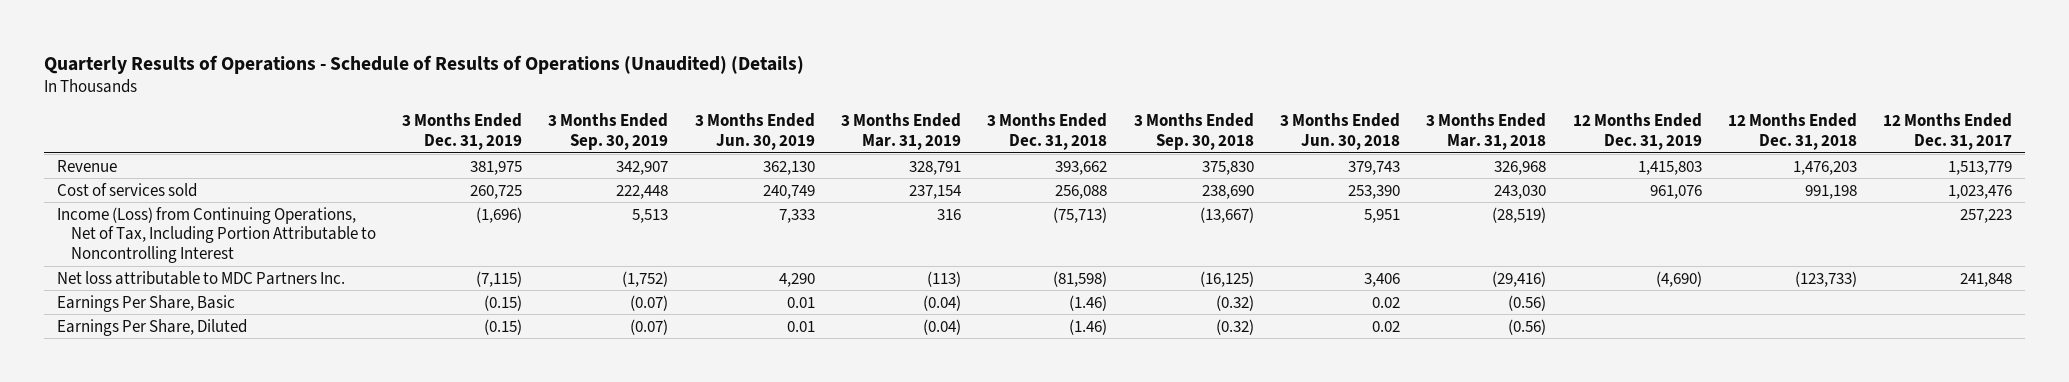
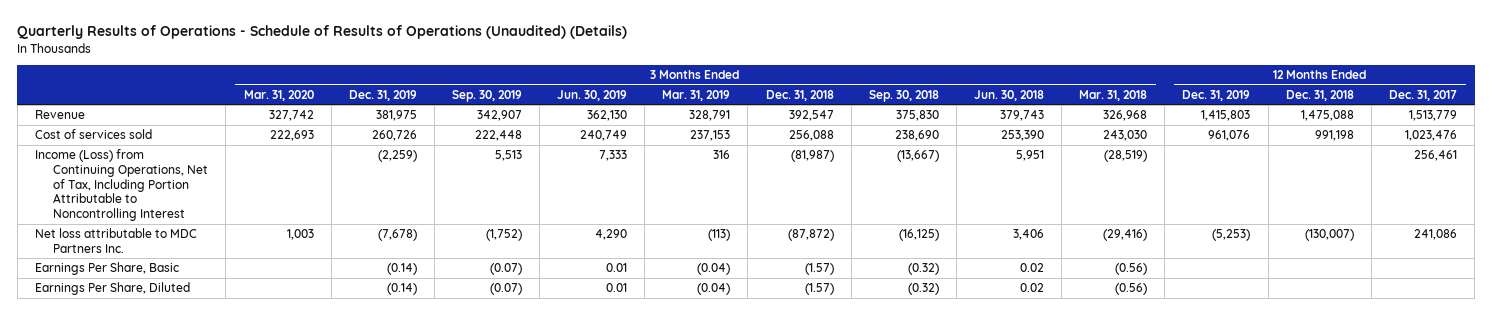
- | 3 Months Ended Dec. 31, 2019 | 3 Months Ended Sep. 30, 2019 | 3 Months Ended Jun. 30, 2019 | 3 Months Ended Mar. 31, 2019 | 3 Months Ended Dec. 31, 2018 | 3 Months Ended Sep. 30, 2018 | 3 Months Ended Jun. 30, 2018 | 3 Months Ended Mar. 31, 2018 | 12 Months Ended Dec. 31, 2019 | 12 Months Ended Dec. 31, 2018 | 12 Months Ended Dec. 31, 2017
+ | 3 Months Ended Mar. 31, 2020 | 3 Months Ended Dec. 31, 2019 | 3 Months Ended Sep. 30, 2019 | 3 Months Ended Jun. 30, 2019 | 3 Months Ended Mar. 31, 2019 | 3 Months Ended Dec. 31, 2018 | 3 Months Ended Sep. 30, 2018 | 3 Months Ended Jun. 30, 2018 | 3 Months Ended Mar. 31, 2018 | 12 Months Ended Dec. 31, 2019 | 12 Months Ended Dec. 31, 2018 | 12 Months Ended Dec. 31, 2017
- Revenue | 381,975 | 342,907 | 362,130 | 328,791 | 393,662 | 375,830 | 379,743 | 326,968 | 1,415,803 | 1,476,203 | 1,513,779
- Cost of services sold | 260,725 | 222,448 | 240,749 | 237,154 | 256,088 | 238,690 | 253,390 | 243,030 | 961,076 | 991,198 | 1,023,476
- Income (Loss) from Continuing Operations, Net of Tax, Including Portion Attributable to Noncontrolling Interest | (1,696) | 5,513 | 7,333 | 316 | (75,713) | (13,667) | 5,951 | (28,519) | | | 257,223
- Net loss attributable to MDC Partners Inc. | (7,115) | (1,752) | 4,290 | (113) | (81,598) | (16,125) | 3,406 | (29,416) | (4,690) | (123,733) | 241,848
- Earnings Per Share, Basic | (0.15) | (0.07) | 0.01 | (0.04) | (1.46) | (0.32) | 0.02 | (0.56) | | |
- Earnings Per Share, Diluted | (0.15) | (0.07) | 0.01 | (0.04) | (1.46) | (0.32) | 0.02 | (0.56) | | |
+ Revenue | 327,742 | 381,975 | 342,907 | 362,130 | 328,791 | 392,547 | 375,830 | 379,743 | 326,968 | 1,415,803 | 1,475,088 | 1,513,779
+ Cost of services sold | 222,693 | 260,726 | 222,448 | 240,749 | 237,153 | 256,088 | 238,690 | 253,390 | 243,030 | 961,076 | 991,198 | 1,023,476
+ Income (Loss) from Continuing Operations, Net of Tax, Including Portion Attributable to Noncontrolling Interest | | (2,259) | 5,513 | 7,333 | 316 | (81,987) | (13,667) | 5,951 | (28,519) | | | 256,461
+ Net loss attributable to MDC Partners Inc. | 1,003 | (7,678) | (1,752) | 4,290 | (113) | (87,872) | (16,125) | 3,406 | (29,416) | (5,253) | (130,007) | 241,086
+ Earnings Per Share, Basic | | (0.14) | (0.07) | 0.01 | (0.04) | (1.57) | (0.32) | 0.02 | (0.56) | | |
+ Earnings Per Share, Diluted | | (0.14) | (0.07) | 0.01 | (0.04) | (1.57) | (0.32) | 0.02 | (0.56) | | |

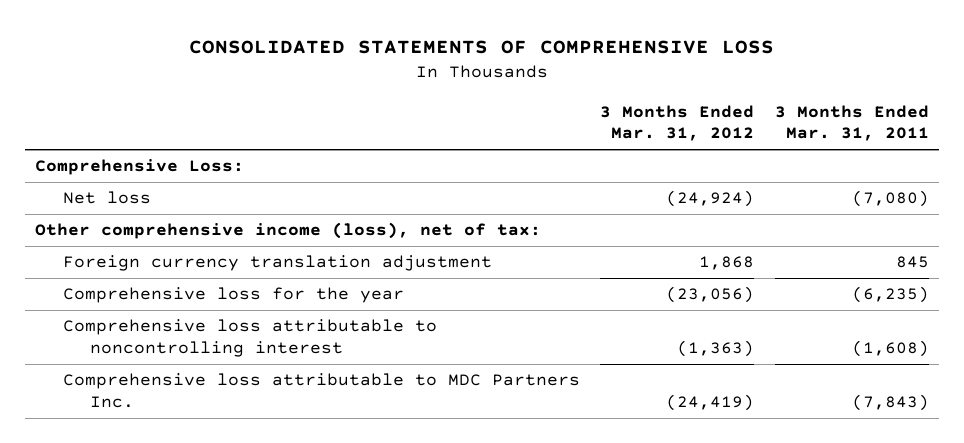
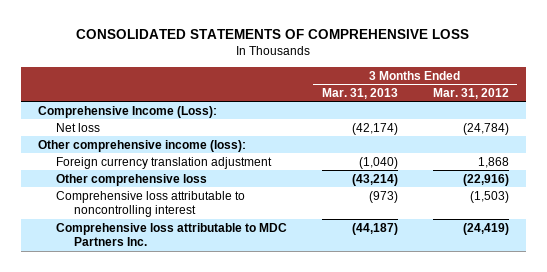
- | 3 Months Ended Mar. 31, 2012 | 3 Months Ended Mar. 31, 2011
+ | 3 Months Ended Mar. 31, 2013 | 3 Months Ended Mar. 31, 2012
- Comprehensive Loss:
- Net loss | (24,924) | (7,080)
- Other comprehensive income (loss), net of tax:
+ Comprehensive Income (Loss):
+ Net loss | (42,174) | (24,784)
+ Other comprehensive income (loss):
- Comprehensive loss for the year | (23,056) | (6,235)
- Comprehensive loss attributable to noncontrolling interest | (1,363) | (1,608)
+ Other comprehensive loss | (43,214) | (22,916)
+ Comprehensive loss attributable to noncontrolling interest | (973) | (1,503)

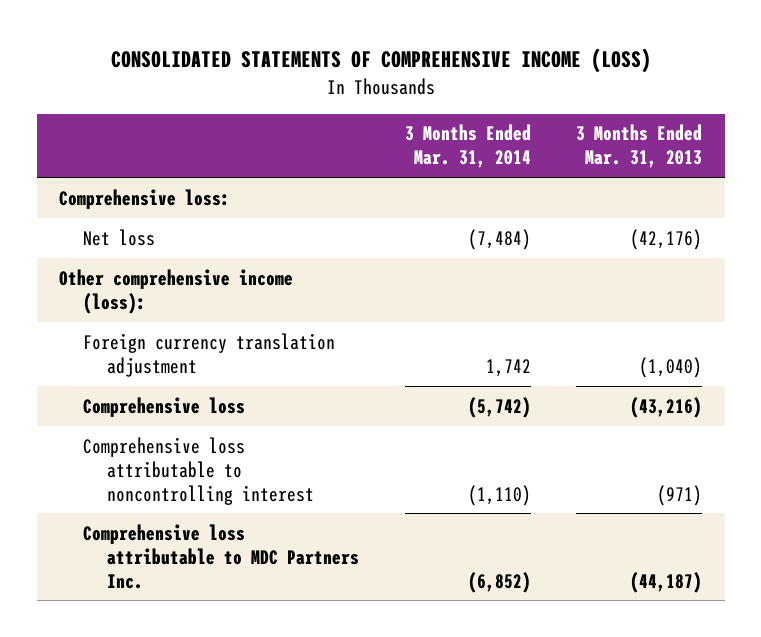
- CONSOLIDATED STATEMENTS OF COMPREHENSIVE LOSS
+ CONSOLIDATED STATEMENTS OF COMPREHENSIVE INCOME (LOSS)
- | 3 Months Ended Mar. 31, 2013 | 3 Months Ended Mar. 31, 2012
+ | 3 Months Ended Mar. 31, 2014 | 3 Months Ended Mar. 31, 2013
- Comprehensive Income (Loss):
- Net loss | (42,174) | (24,784)
+ Comprehensive loss:
+ Net loss | (7,484) | (42,176)
- Other comprehensive loss | (43,214) | (22,916)
- Comprehensive loss attributable to noncontrolling interest | (973) | (1,503)
+ Comprehensive loss | (5,742) | (43,216)
+ Comprehensive loss attributable to noncontrolling interest | (1,110) | (971)

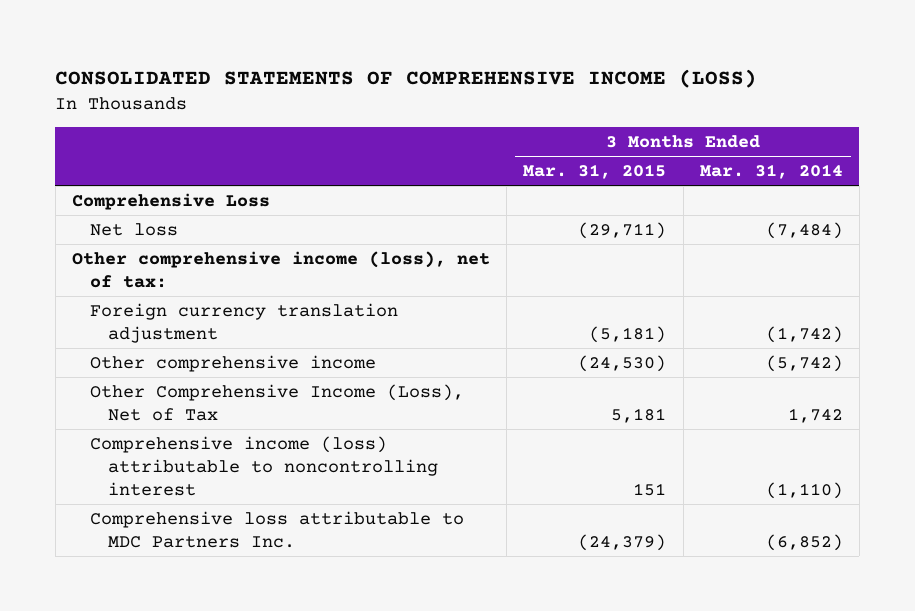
- | 3 Months Ended Mar. 31, 2014 | 3 Months Ended Mar. 31, 2013
+ | 3 Months Ended Mar. 31, 2015 | 3 Months Ended Mar. 31, 2014
- Comprehensive loss:
+ Comprehensive Loss
- Other comprehensive income (loss):
- Foreign currency translation adjustment | 1,742 | (1,040)
- Comprehensive loss | (5,742) | (43,216)
- Comprehensive loss attributable to noncontrolling interest | (1,110) | (971)
+ Other comprehensive income (loss), net of tax:
+ Foreign currency translation adjustment | (5,181) | (1,742)
+ Other comprehensive income | (24,530) | (5,742)
+ Other Comprehensive Income (Loss), Net of Tax | 5,181 | 1,742
+ Comprehensive income (loss) attributable to noncontrolling interest | 151 | (1,110)

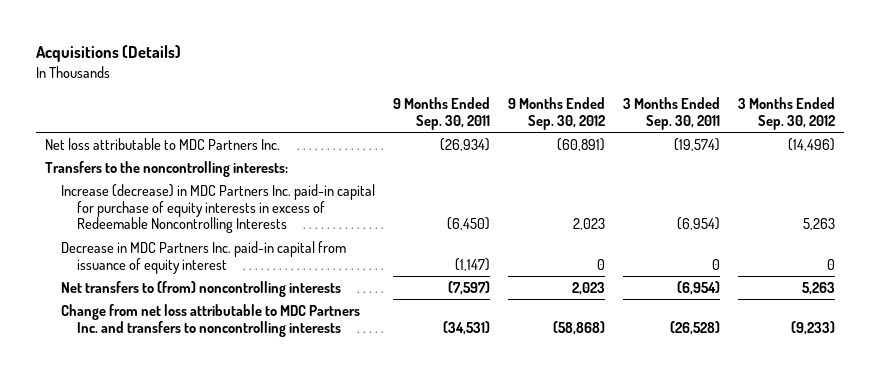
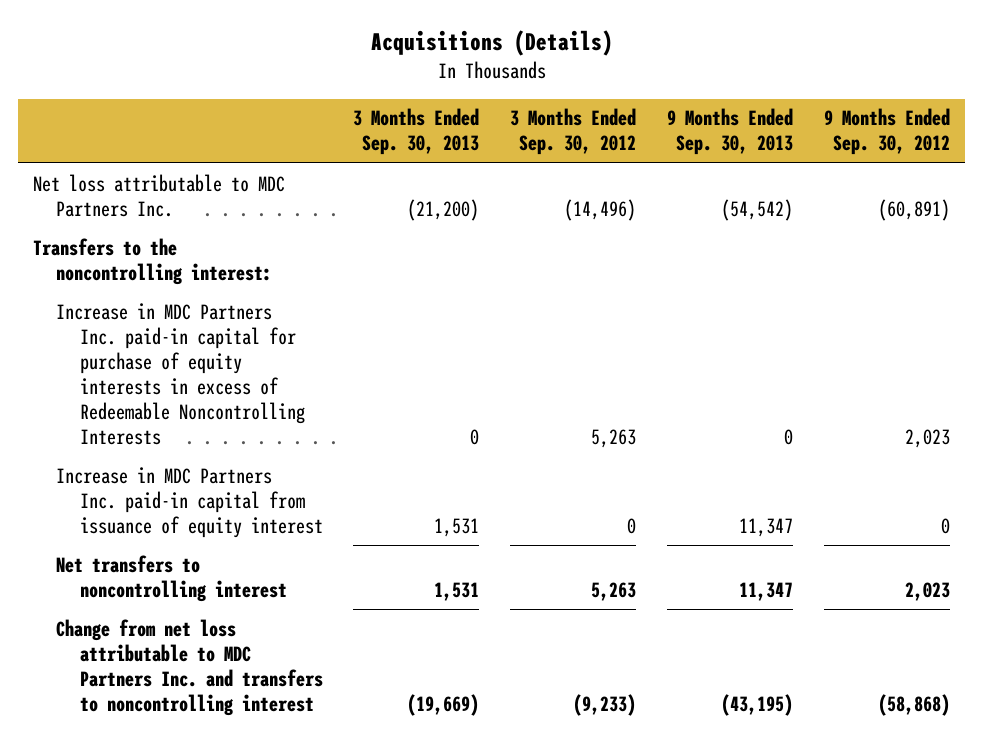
- | 9 Months Ended Sep. 30, 2011 | 9 Months Ended Sep. 30, 2012 | 3 Months Ended Sep. 30, 2011 | 3 Months Ended Sep. 30, 2012
+ | 3 Months Ended Sep. 30, 2013 | 3 Months Ended Sep. 30, 2012 | 9 Months Ended Sep. 30, 2013 | 9 Months Ended Sep. 30, 2012
- Transfers to the noncontrolling interests:
- Increase (decrease) in MDC Partners Inc. paid-in capital for purchase of equity interests in excess of Redeemable Noncontrolling Interests | (6,450) | 2,023 | (6,954) | 5,263
- Decrease in MDC Partners Inc. paid-in capital from issuance of equity interest | (1,147) | 0 | 0 | 0
- Net transfers to (from) noncontrolling interests | (7,597) | 2,023 | (6,954) | 5,263
- Change from net loss attributable to MDC Partners Inc. and transfers to noncontrolling interests | (34,531) | (58,868) | (26,528) | (9,233)
+ Transfers to the noncontrolling interest:
+ Increase in MDC Partners Inc. paid-in capital for purchase of equity interests in excess of Redeemable Noncontrolling Interests | 0 | 5,263 | 0 | 2,023
+ Increase in MDC Partners Inc. paid-in capital from issuance of equity interest | 1,531 | 0 | 11,347 | 0
+ Net transfers to noncontrolling interest | 1,531 | 5,263 | 11,347 | 2,023
+ Change from net loss attributable to MDC Partners Inc. and transfers to noncontrolling interest | (19,669) | (9,233) | (43,195) | (58,868)

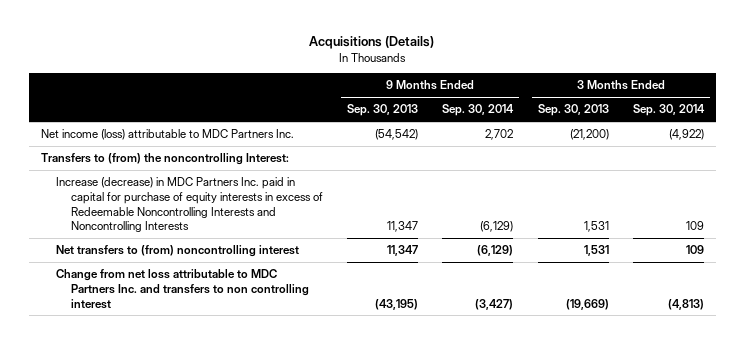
- | 3 Months Ended Sep. 30, 2013 | 3 Months Ended Sep. 30, 2012 | 9 Months Ended Sep. 30, 2013 | 9 Months Ended Sep. 30, 2012
+ | 9 Months Ended Sep. 30, 2013 | 9 Months Ended Sep. 30, 2014 | 3 Months Ended Sep. 30, 2013 | 3 Months Ended Sep. 30, 2014
- Net loss attributable to MDC Partners Inc. | (21,200) | (14,496) | (54,542) | (60,891)
- Transfers to the noncontrolling interest:
- Increase in MDC Partners Inc. paid-in capital for purchase of equity interests in excess of Redeemable Noncontrolling Interests | 0 | 5,263 | 0 | 2,023
- Increase in MDC Partners Inc. paid-in capital from issuance of equity interest | 1,531 | 0 | 11,347 | 0
- Net transfers to noncontrolling interest | 1,531 | 5,263 | 11,347 | 2,023
- Change from net loss attributable to MDC Partners Inc. and transfers to noncontrolling interest | (19,669) | (9,233) | (43,195) | (58,868)
+ Net income (loss) attributable to MDC Partners Inc. | (54,542) | 2,702 | (21,200) | (4,922)
+ Transfers to (from) the noncontrolling Interest:
+ Increase (decrease) in MDC Partners Inc. paid in capital for purchase of equity interests in excess of Redeemable Noncontrolling Interests and Noncontrolling Interests | 11,347 | (6,129) | 1,531 | 109
+ Net transfers to (from) noncontrolling interest | 11,347 | (6,129) | 1,531 | 109
+ Change from net loss attributable to MDC Partners Inc. and transfers to non controlling interest | (43,195) | (3,427) | (19,669) | (4,813)

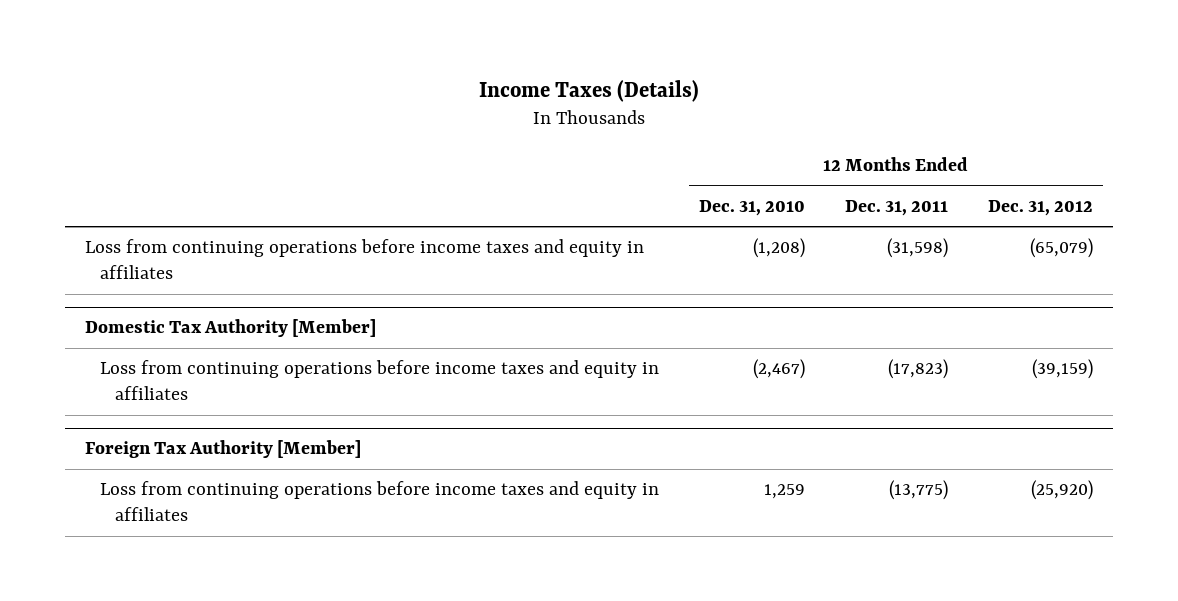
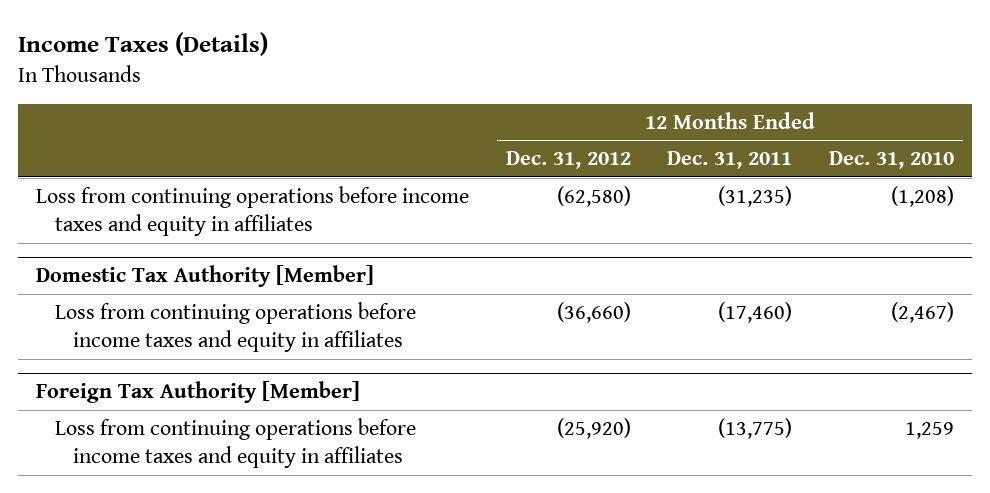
- | 12 Months Ended Dec. 31, 2010 | 12 Months Ended Dec. 31, 2011 | 12 Months Ended Dec. 31, 2012
+ | 12 Months Ended Dec. 31, 2012 | 12 Months Ended Dec. 31, 2011 | 12 Months Ended Dec. 31, 2010
- Loss from continuing operations before income taxes and equity in affiliates | (1,208) | (31,598) | (65,079)
+ Loss from continuing operations before income taxes and equity in affiliates | (62,580) | (31,235) | (1,208)
@ Domestic Tax Authority [Member]
- Loss from continuing operations before income taxes and equity in affiliates | (2,467) | (17,823) | (39,159)
+ Loss from continuing operations before income taxes and equity in affiliates | (36,660) | (17,460) | (2,467)

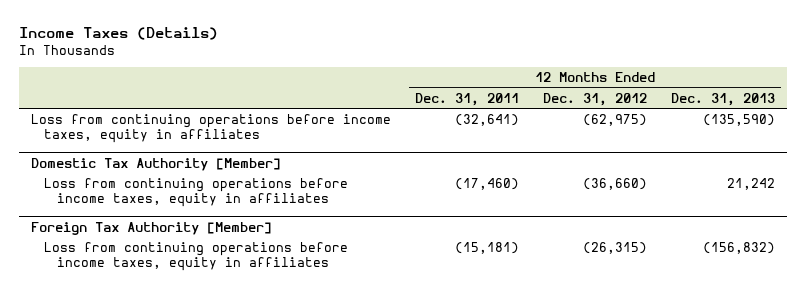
- | 12 Months Ended Dec. 31, 2012 | 12 Months Ended Dec. 31, 2011 | 12 Months Ended Dec. 31, 2010
+ | 12 Months Ended Dec. 31, 2011 | 12 Months Ended Dec. 31, 2012 | 12 Months Ended Dec. 31, 2013
- Loss from continuing operations before income taxes and equity in affiliates | (62,580) | (31,235) | (1,208)
+ Loss from continuing operations before income taxes, equity in affiliates | (32,641) | (62,975) | (135,590)
@ Domestic Tax Authority [Member]
- Loss from continuing operations before income taxes and equity in affiliates | (36,660) | (17,460) | (2,467)
+ Loss from continuing operations before income taxes, equity in affiliates | (17,460) | (36,660) | 21,242
@ Foreign Tax Authority [Member]
- Loss from continuing operations before income taxes and equity in affiliates | (25,920) | (13,775) | 1,259
+ Loss from continuing operations before income taxes, equity in affiliates | (15,181) | (26,315) | (156,832)

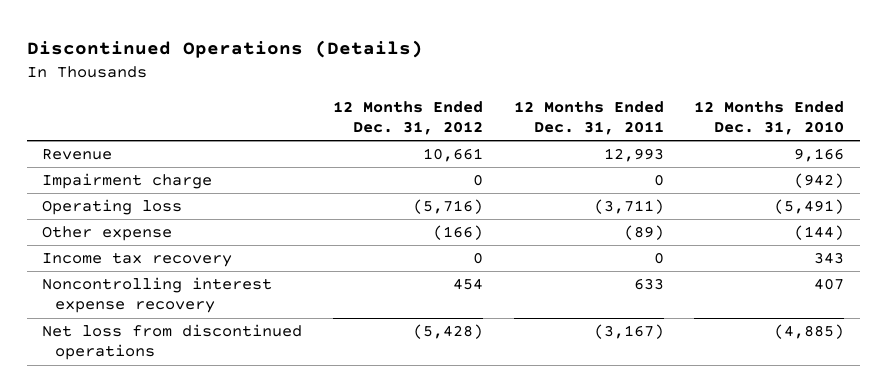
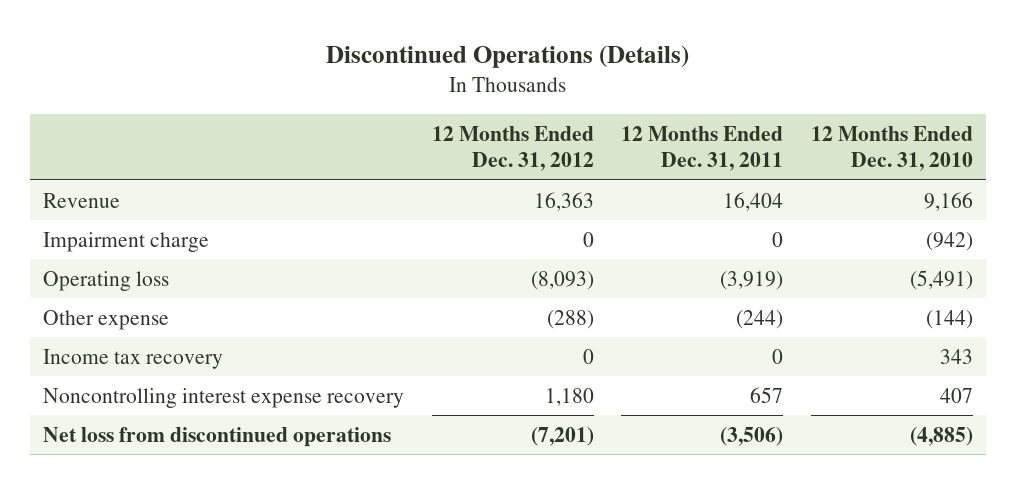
- Revenue | 10,661 | 12,993 | 9,166
+ Revenue | 16,363 | 16,404 | 9,166
- Operating loss | (5,716) | (3,711) | (5,491)
- Other expense | (166) | (89) | (144)
+ Operating loss | (8,093) | (3,919) | (5,491)
+ Other expense | (288) | (244) | (144)
- Noncontrolling interest expense recovery | 454 | 633 | 407
- Net loss from discontinued operations | (5,428) | (3,167) | (4,885)
+ Noncontrolling interest expense recovery | 1,180 | 657 | 407
+ Net loss from discontinued operations | (7,201) | (3,506) | (4,885)

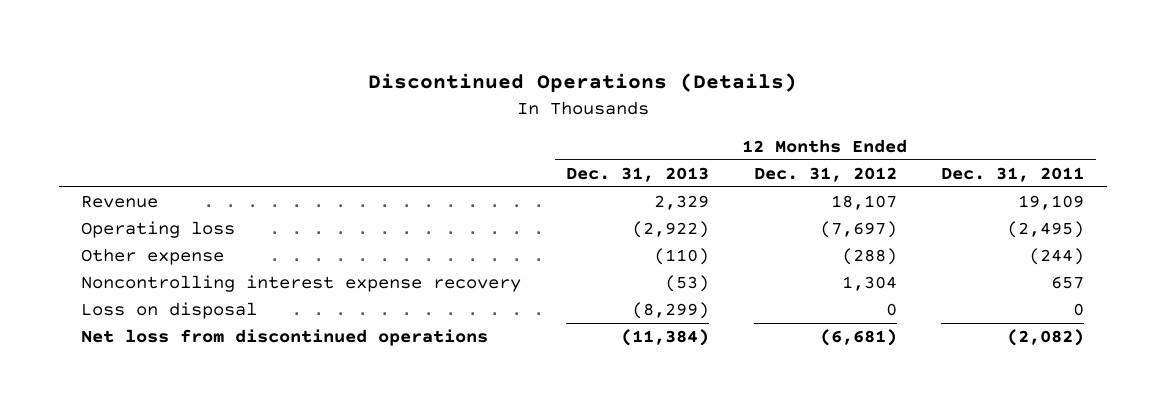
- | 12 Months Ended Dec. 31, 2012 | 12 Months Ended Dec. 31, 2011 | 12 Months Ended Dec. 31, 2010
+ | 12 Months Ended Dec. 31, 2013 | 12 Months Ended Dec. 31, 2012 | 12 Months Ended Dec. 31, 2011
- Revenue | 16,363 | 16,404 | 9,166
- Impairment charge | 0 | 0 | (942)
- Operating loss | (8,093) | (3,919) | (5,491)
+ Revenue | 2,329 | 18,107 | 19,109
+ Operating loss | (2,922) | (7,697) | (2,495)
- Income tax recovery | 0 | 0 | 343
- Noncontrolling interest expense recovery | 1,180 | 657 | 407
- Net loss from discontinued operations | (7,201) | (3,506) | (4,885)
+ Noncontrolling interest expense recovery | (53) | 1,304 | 657
+ Loss on disposal | (8,299) | 0 | 0
+ Net loss from discontinued operations | (11,384) | (6,681) | (2,082)

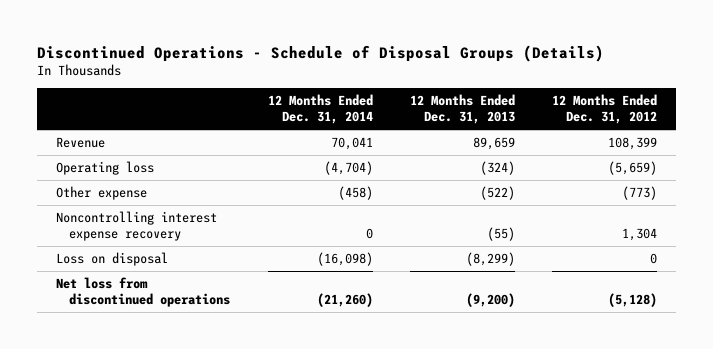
- Discontinued Operations (Details)
+ Discontinued Operations - Schedule of Disposal Groups (Details)
- | 12 Months Ended Dec. 31, 2013 | 12 Months Ended Dec. 31, 2012 | 12 Months Ended Dec. 31, 2011
+ | 12 Months Ended Dec. 31, 2014 | 12 Months Ended Dec. 31, 2013 | 12 Months Ended Dec. 31, 2012
- Revenue | 2,329 | 18,107 | 19,109
- Operating loss | (2,922) | (7,697) | (2,495)
- Other expense | (110) | (288) | (244)
- Noncontrolling interest expense recovery | (53) | 1,304 | 657
+ Revenue | 70,041 | 89,659 | 108,399
+ Operating loss | (4,704) | (324) | (5,659)
+ Other expense | (458) | (522) | (773)
+ Noncontrolling interest expense recovery | 0 | (55) | 1,304
- Net loss from discontinued operations | (11,384) | (6,681) | (2,082)
+ Net loss from discontinued operations | (21,260) | (9,200) | (5,128)

